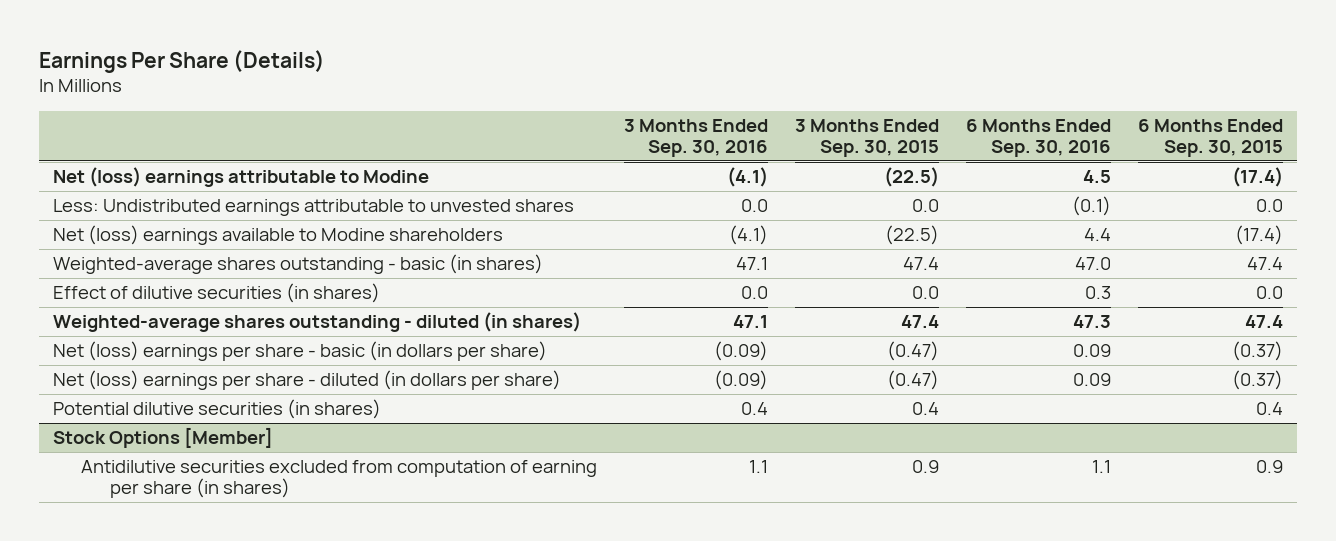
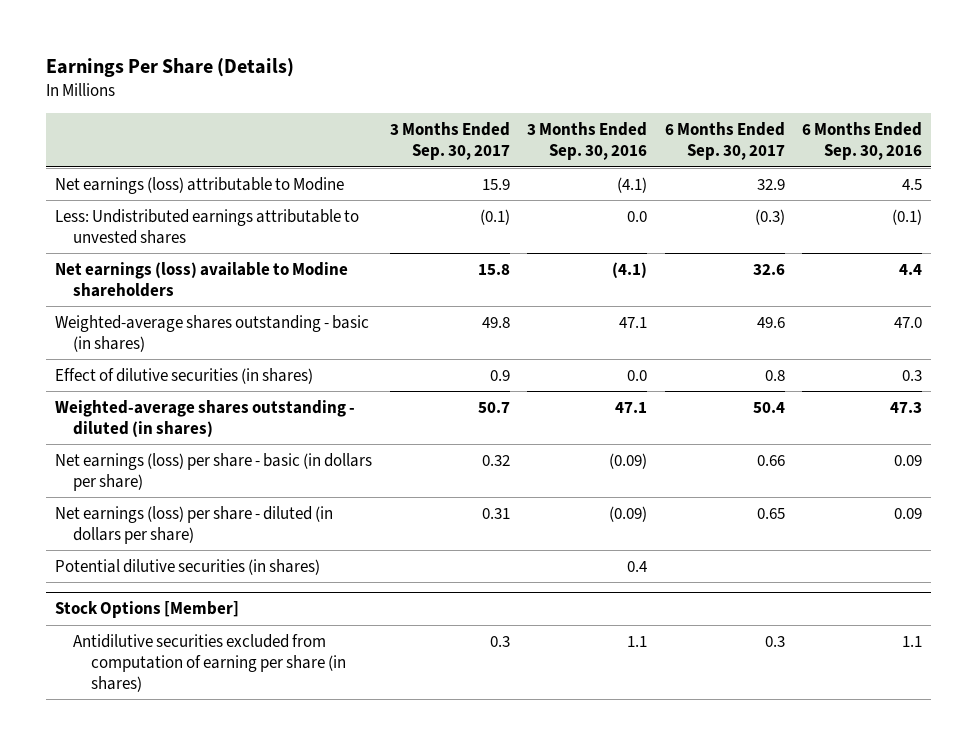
- | 3 Months Ended Sep. 30, 2016 | 3 Months Ended Sep. 30, 2015 | 6 Months Ended Sep. 30, 2016 | 6 Months Ended Sep. 30, 2015
+ | 3 Months Ended Sep. 30, 2017 | 3 Months Ended Sep. 30, 2016 | 6 Months Ended Sep. 30, 2017 | 6 Months Ended Sep. 30, 2016
- Net (loss) earnings attributable to Modine | (4.1) | (22.5) | 4.5 | (17.4)
+ Net earnings (loss) attributable to Modine | 15.9 | (4.1) | 32.9 | 4.5
- Net (loss) earnings available to Modine shareholders | (4.1) | (22.5) | 4.4 | (17.4)
+ Net earnings (loss) available to Modine shareholders | 15.8 | (4.1) | 32.6 | 4.4
- Net (loss) earnings per share - basic (in dollars per share) | (0.09) | (0.47) | 0.09 | (0.37)
- Net (loss) earnings per share - diluted (in dollars per share) | (0.09) | (0.47) | 0.09 | (0.37)
+ Net earnings (loss) per share - basic (in dollars per share) | 0.32 | (0.09) | 0.66 | 0.09
+ Net earnings (loss) per share - diluted (in dollars per share) | 0.31 | (0.09) | 0.65 | 0.09

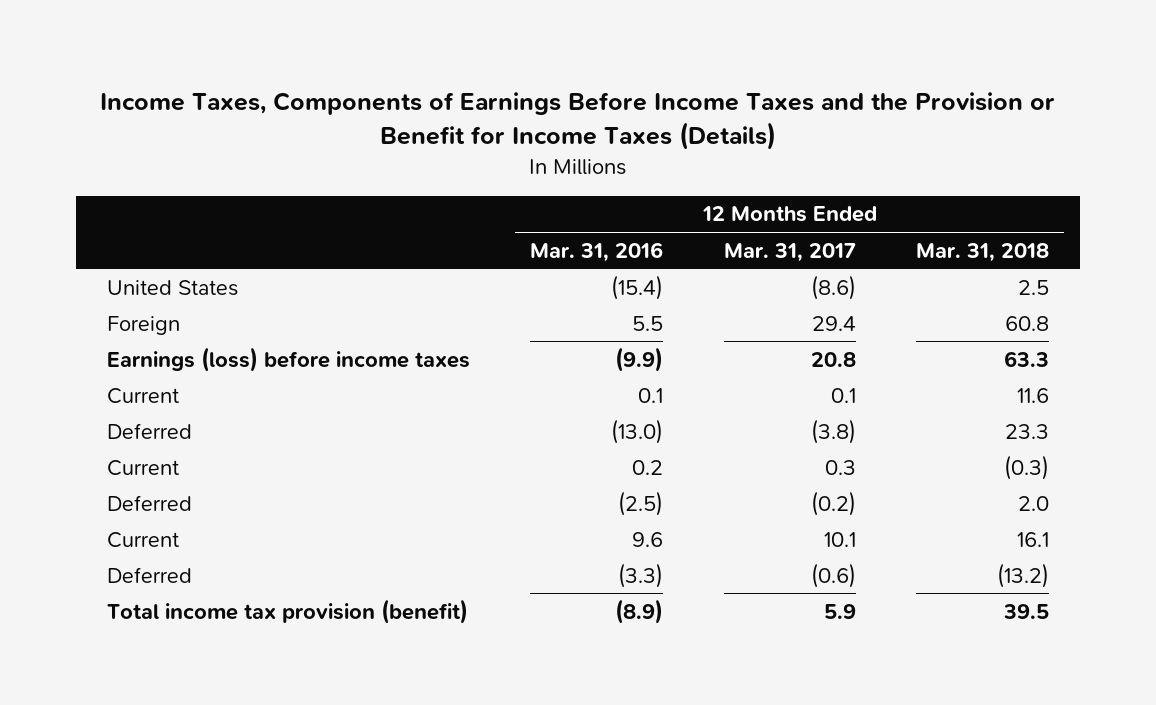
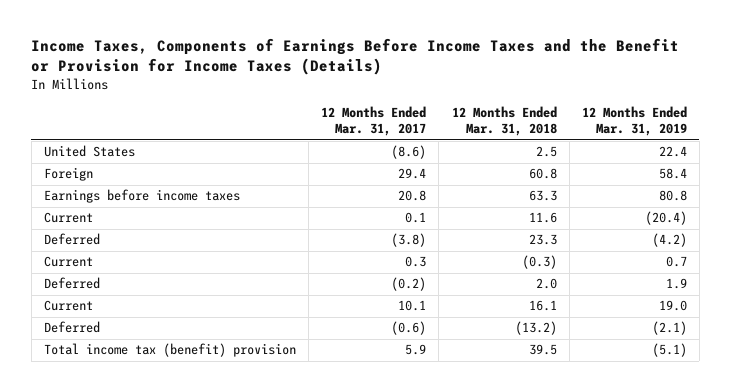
- Income Taxes, Components of Earnings Before Income Taxes and the Provision or Benefit for Income Taxes (Details)
+ Income Taxes, Components of Earnings Before Income Taxes and the Benefit or Provision for Income Taxes (Details)
- | 12 Months Ended Mar. 31, 2016 | 12 Months Ended Mar. 31, 2017 | 12 Months Ended Mar. 31, 2018
+ | 12 Months Ended Mar. 31, 2017 | 12 Months Ended Mar. 31, 2018 | 12 Months Ended Mar. 31, 2019
- Earnings (loss) before income taxes | (9.9) | 20.8 | 63.3
+ Earnings before income taxes | 20.8 | 63.3 | 80.8
- Total income tax provision (benefit) | (8.9) | 5.9 | 39.5
+ Total income tax (benefit) provision | 5.9 | 39.5 | (5.1)

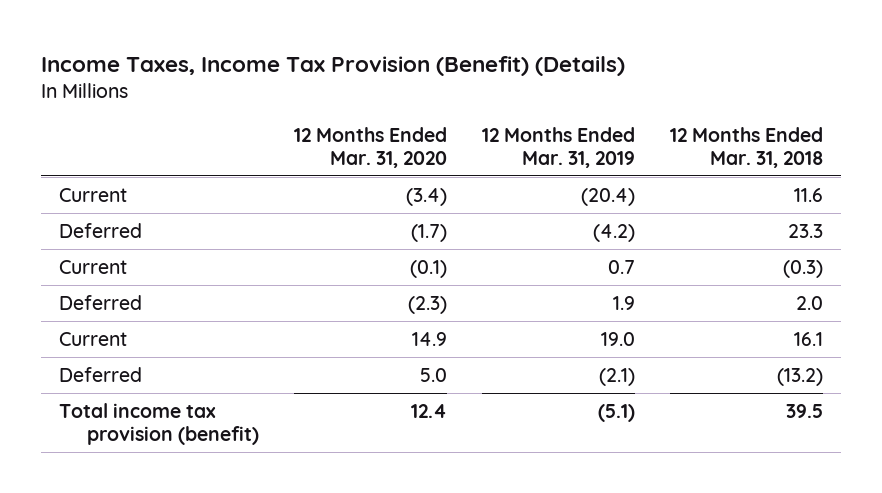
- Income Taxes, Components of Earnings Before Income Taxes and the Benefit or Provision for Income Taxes (Details)
+ Income Taxes, Income Tax Provision (Benefit) (Details)
- | 12 Months Ended Mar. 31, 2017 | 12 Months Ended Mar. 31, 2018 | 12 Months Ended Mar. 31, 2019
+ | 12 Months Ended Mar. 31, 2020 | 12 Months Ended Mar. 31, 2019 | 12 Months Ended Mar. 31, 2018
- United States | (8.6) | 2.5 | 22.4
- Foreign | 29.4 | 60.8 | 58.4
- Earnings before income taxes | 20.8 | 63.3 | 80.8
- Total income tax (benefit) provision | 5.9 | 39.5 | (5.1)
+ Total income tax provision (benefit) | 12.4 | (5.1) | 39.5

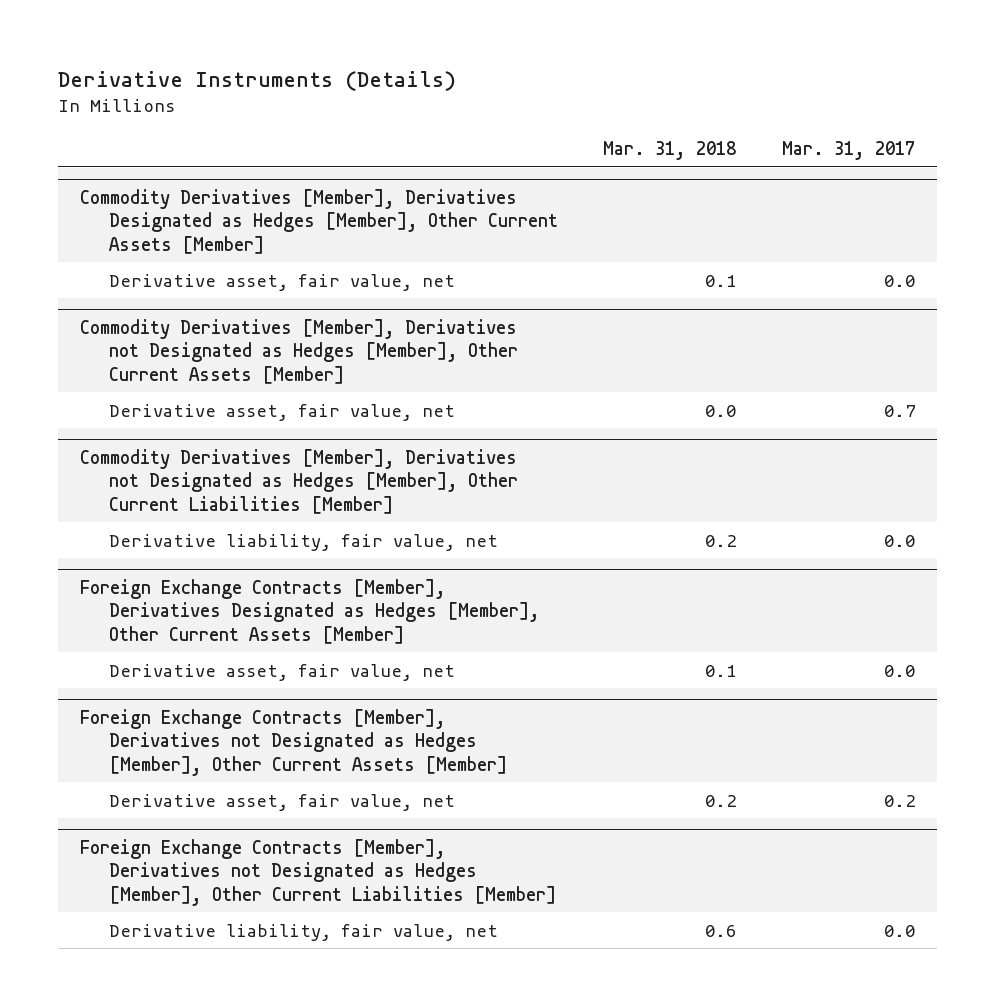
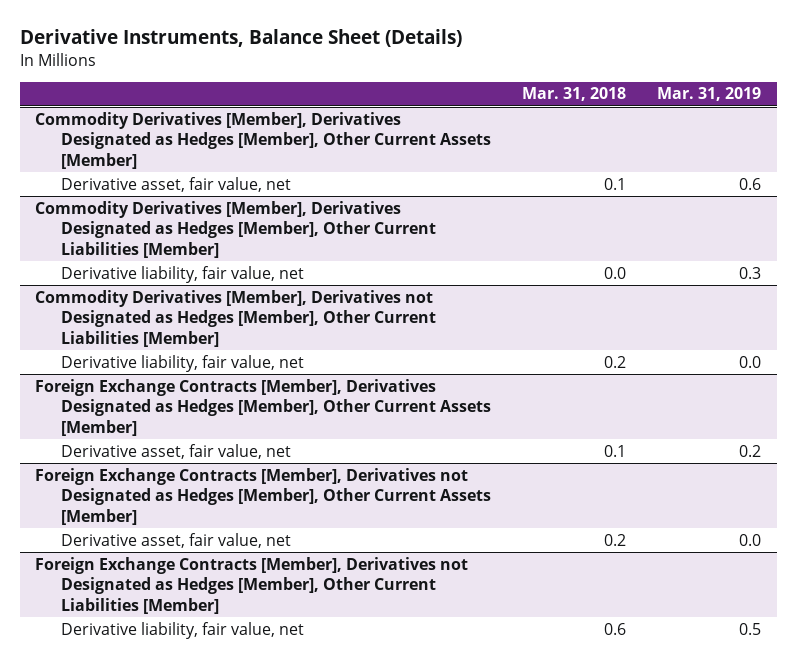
- Derivative Instruments (Details)
+ Derivative Instruments, Balance Sheet (Details)
- | Mar. 31, 2018 | Mar. 31, 2017
+ | Mar. 31, 2018 | Mar. 31, 2019
- Commodity Derivatives [Member], Derivatives not Designated as Hedges [Member], Other Current Assets [Member]
- Derivative asset, fair value, net | 0.0 | 0.7
+ Commodity Derivatives [Member], Derivatives Designated as Hedges [Member], Other Current Liabilities [Member]
+ Derivative liability, fair value, net | 0.0 | 0.3

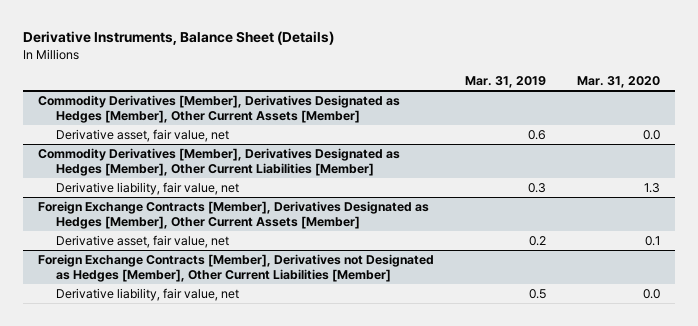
- | Mar. 31, 2018 | Mar. 31, 2019
+ | Mar. 31, 2019 | Mar. 31, 2020
- Commodity Derivatives [Member], Derivatives not Designated as Hedges [Member], Other Current Liabilities [Member]
- Derivative liability, fair value, net | 0.2 | 0.0
- Foreign Exchange Contracts [Member], Derivatives not Designated as Hedges [Member], Other Current Assets [Member]
- Derivative asset, fair value, net | 0.2 | 0.0

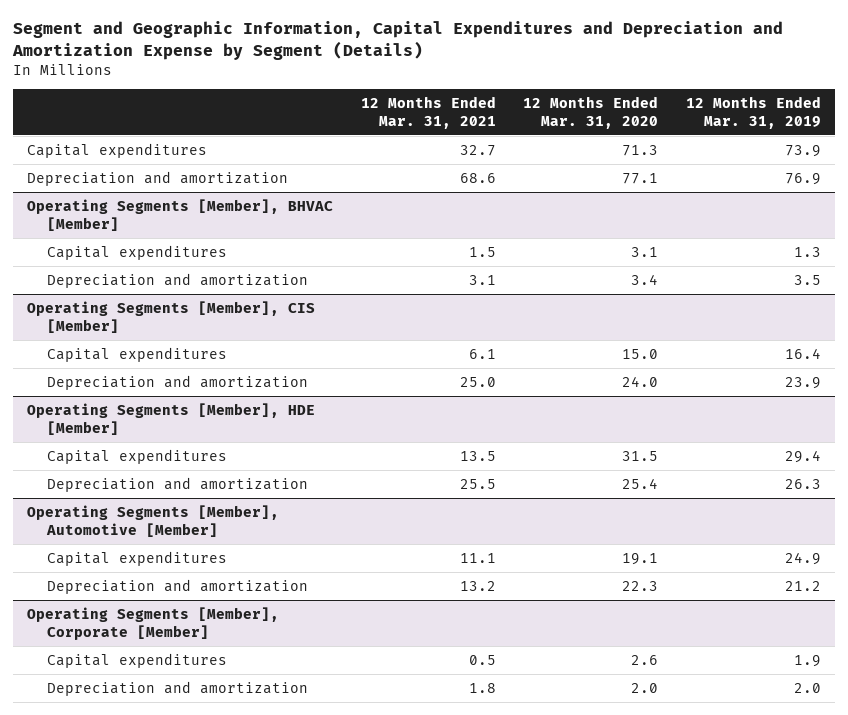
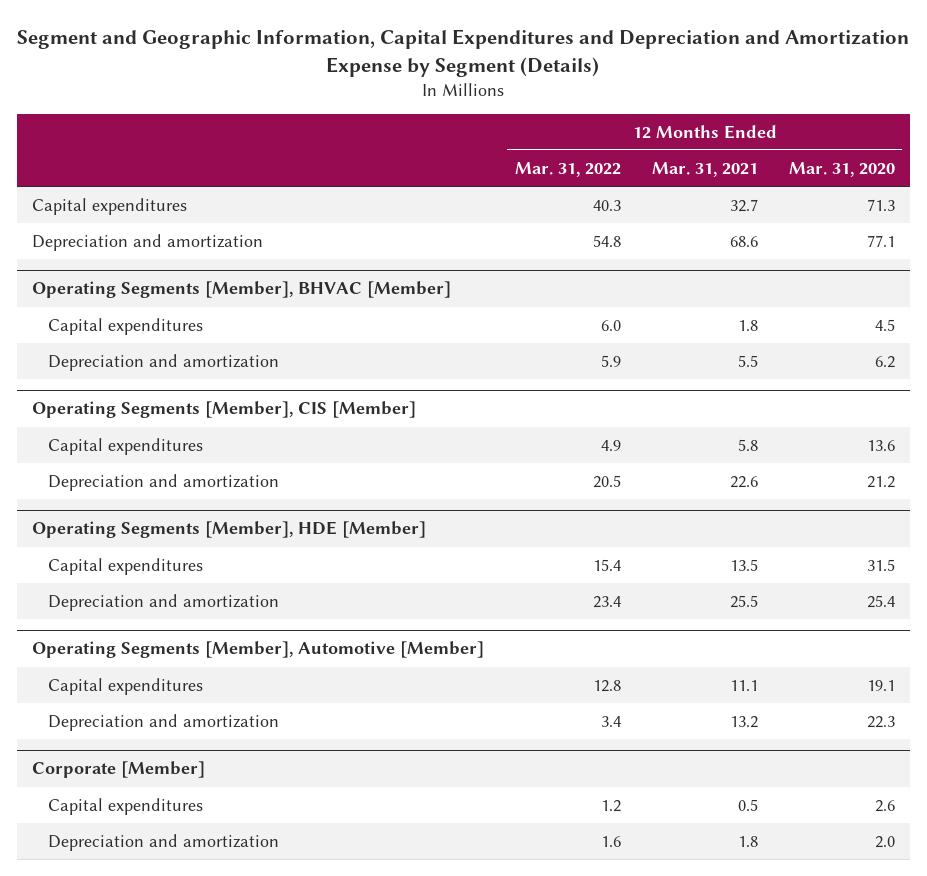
- | 12 Months Ended Mar. 31, 2021 | 12 Months Ended Mar. 31, 2020 | 12 Months Ended Mar. 31, 2019
+ | 12 Months Ended Mar. 31, 2022 | 12 Months Ended Mar. 31, 2021 | 12 Months Ended Mar. 31, 2020
@ Operating Segments [Member], BHVAC [Member]
- Capital expenditures | 1.5 | 3.1 | 1.3
- Depreciation and amortization | 3.1 | 3.4 | 3.5
+ Capital expenditures | 6.0 | 1.8 | 4.5
+ Depreciation and amortization | 5.9 | 5.5 | 6.2
@ Operating Segments [Member], CIS [Member]
- Capital expenditures | 6.1 | 15.0 | 16.4
- Depreciation and amortization | 25.0 | 24.0 | 23.9
+ Capital expenditures | 4.9 | 5.8 | 13.6
+ Depreciation and amortization | 20.5 | 22.6 | 21.2
- Operating Segments [Member], Corporate [Member]
+ Corporate [Member]

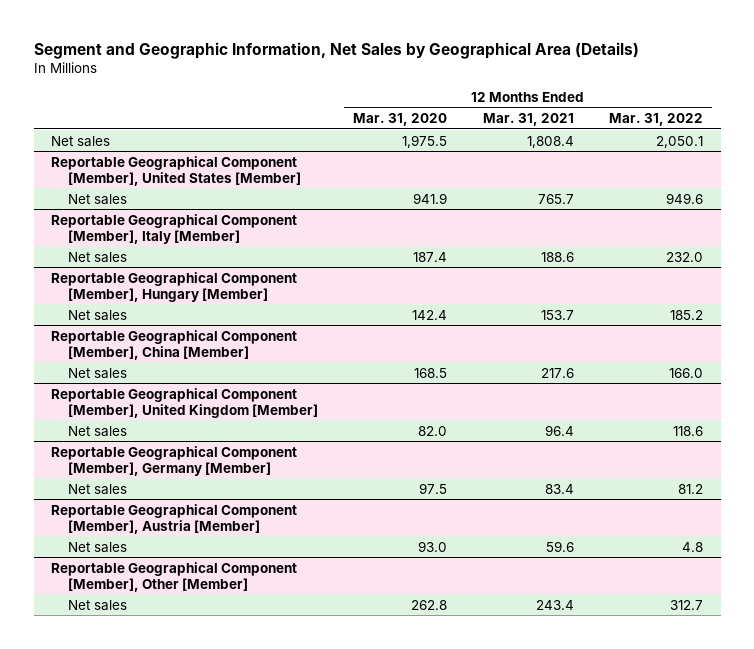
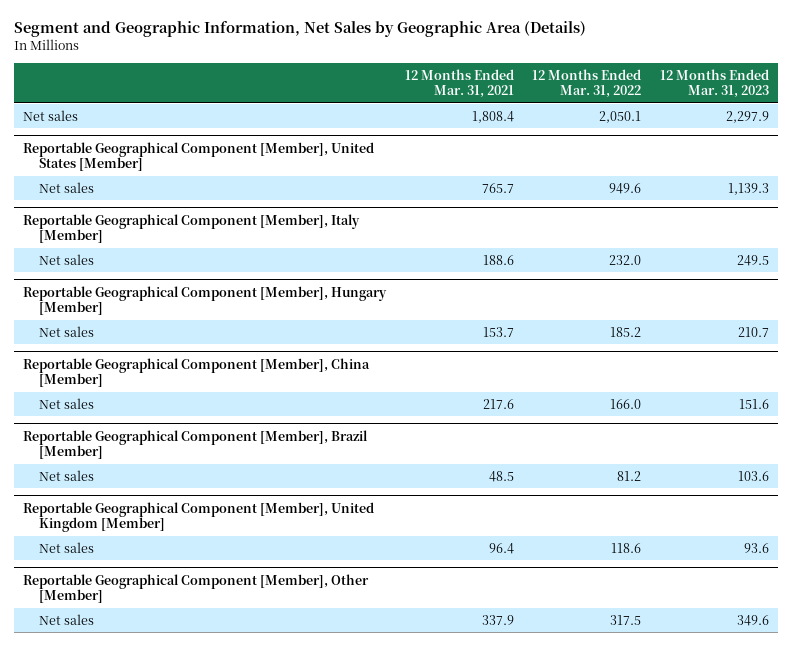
- Segment and Geographic Information, Net Sales by Geographical Area (Details)
+ Segment and Geographic Information, Net Sales by Geographic Area (Details)
- | 12 Months Ended Mar. 31, 2020 | 12 Months Ended Mar. 31, 2021 | 12 Months Ended Mar. 31, 2022
+ | 12 Months Ended Mar. 31, 2021 | 12 Months Ended Mar. 31, 2022 | 12 Months Ended Mar. 31, 2023
+ Reportable Geographical Component [Member], Brazil [Member]
+ Net sales | 48.5 | 81.2 | 103.6
- Reportable Geographical Component [Member], Germany [Member]
- Net sales | 97.5 | 83.4 | 81.2
- Reportable Geographical Component [Member], Austria [Member]
- Net sales | 93.0 | 59.6 | 4.8
@ Reportable Geographical Component [Member], Other [Member]
- Net sales | 262.8 | 243.4 | 312.7
+ Net sales | 337.9 | 317.5 | 349.6

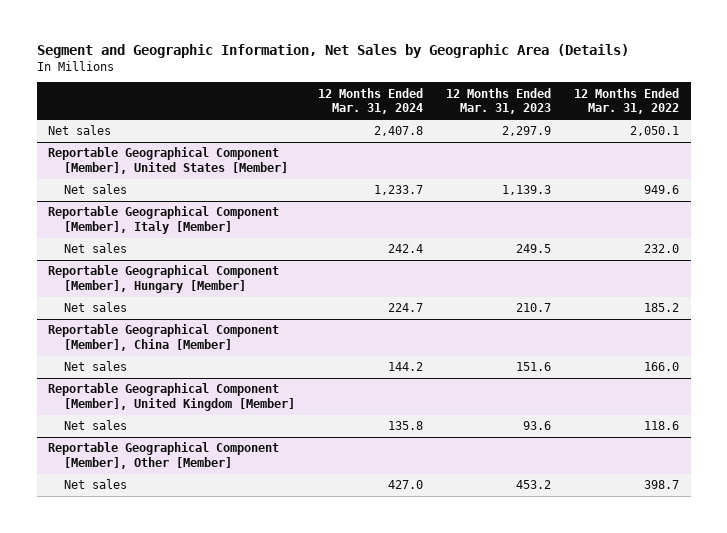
- | 12 Months Ended Mar. 31, 2021 | 12 Months Ended Mar. 31, 2022 | 12 Months Ended Mar. 31, 2023
+ | 12 Months Ended Mar. 31, 2024 | 12 Months Ended Mar. 31, 2023 | 12 Months Ended Mar. 31, 2022
- Reportable Geographical Component [Member], Brazil [Member]
- Net sales | 48.5 | 81.2 | 103.6
@ Reportable Geographical Component [Member], Other [Member]
- Net sales | 337.9 | 317.5 | 349.6
+ Net sales | 427.0 | 453.2 | 398.7

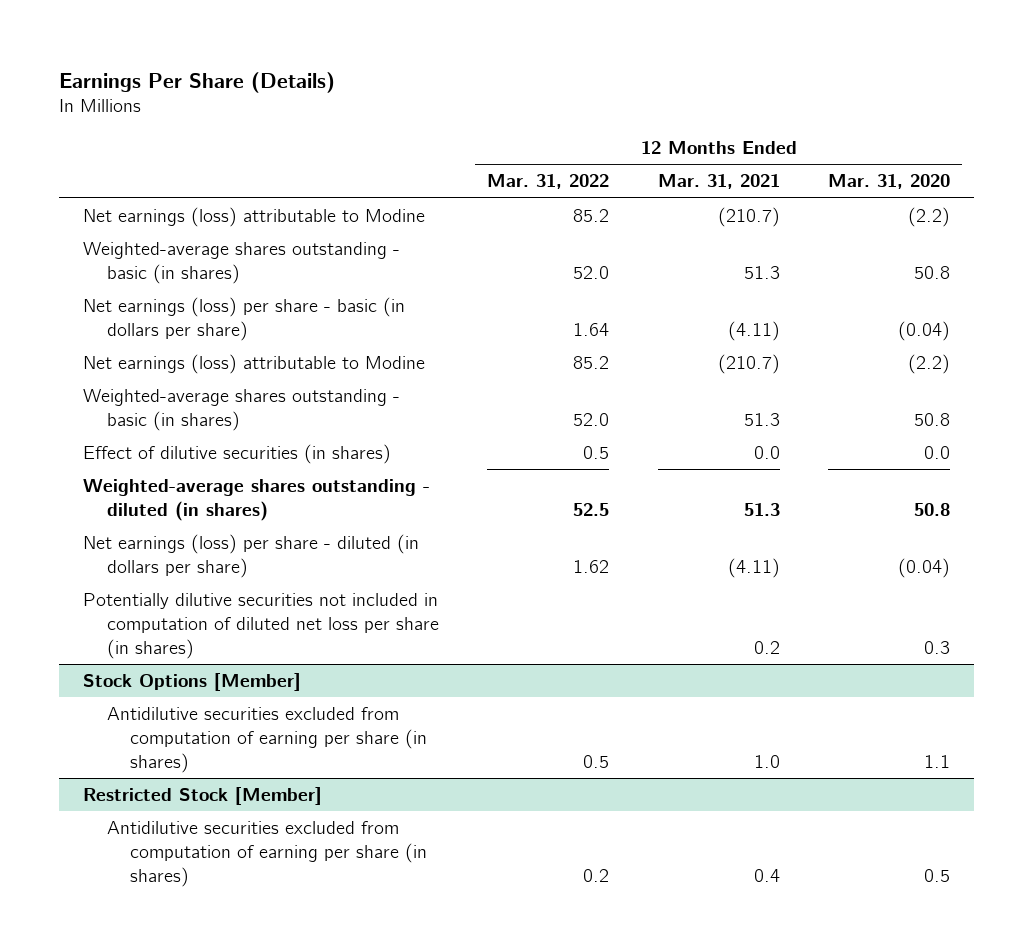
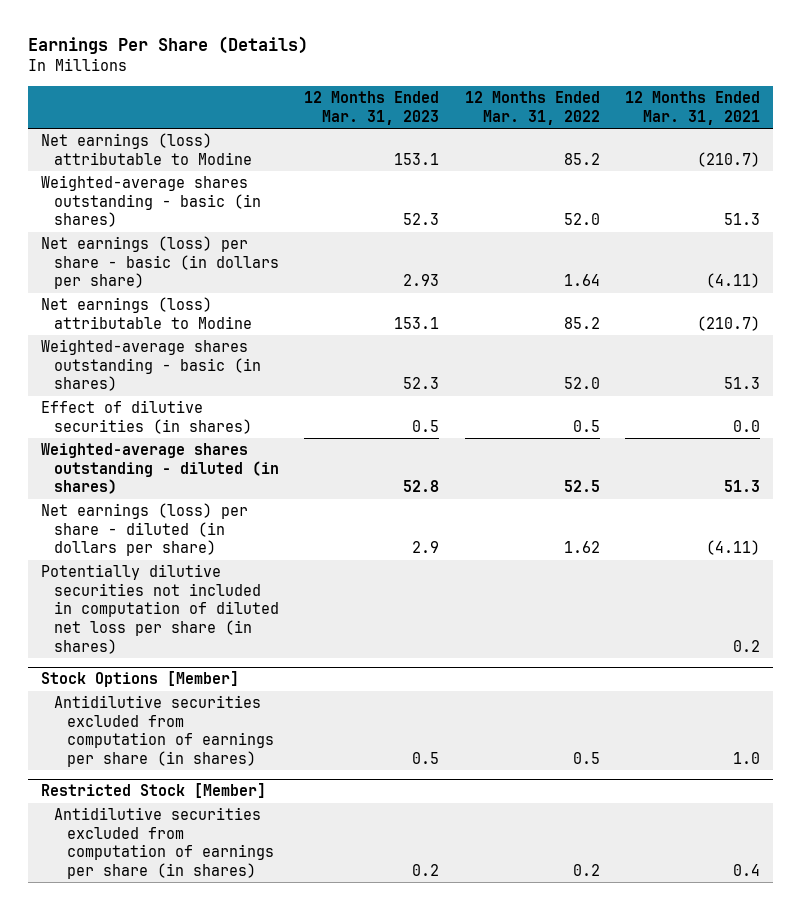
- | 12 Months Ended Mar. 31, 2022 | 12 Months Ended Mar. 31, 2021 | 12 Months Ended Mar. 31, 2020
+ | 12 Months Ended Mar. 31, 2023 | 12 Months Ended Mar. 31, 2022 | 12 Months Ended Mar. 31, 2021
@ Stock Options [Member]
- Antidilutive securities excluded from computation of earning per share (in shares) | 0.5 | 1.0 | 1.1
+ Antidilutive securities excluded from computation of earnings per share (in shares) | 0.5 | 0.5 | 1.0
@ Restricted Stock [Member]
- Antidilutive securities excluded from computation of earning per share (in shares) | 0.2 | 0.4 | 0.5
+ Antidilutive securities excluded from computation of earnings per share (in shares) | 0.2 | 0.2 | 0.4

